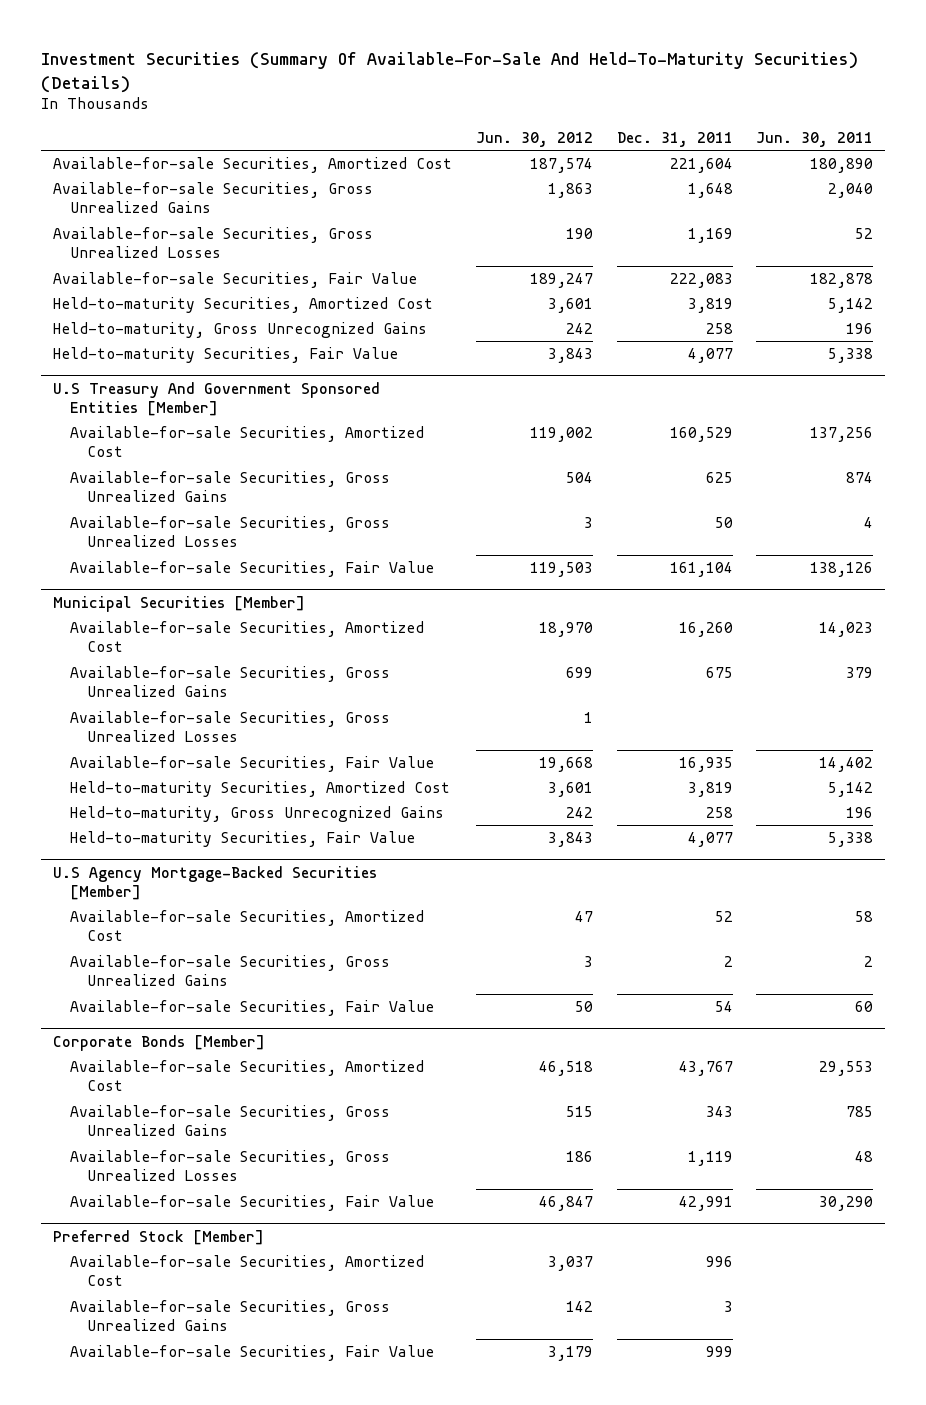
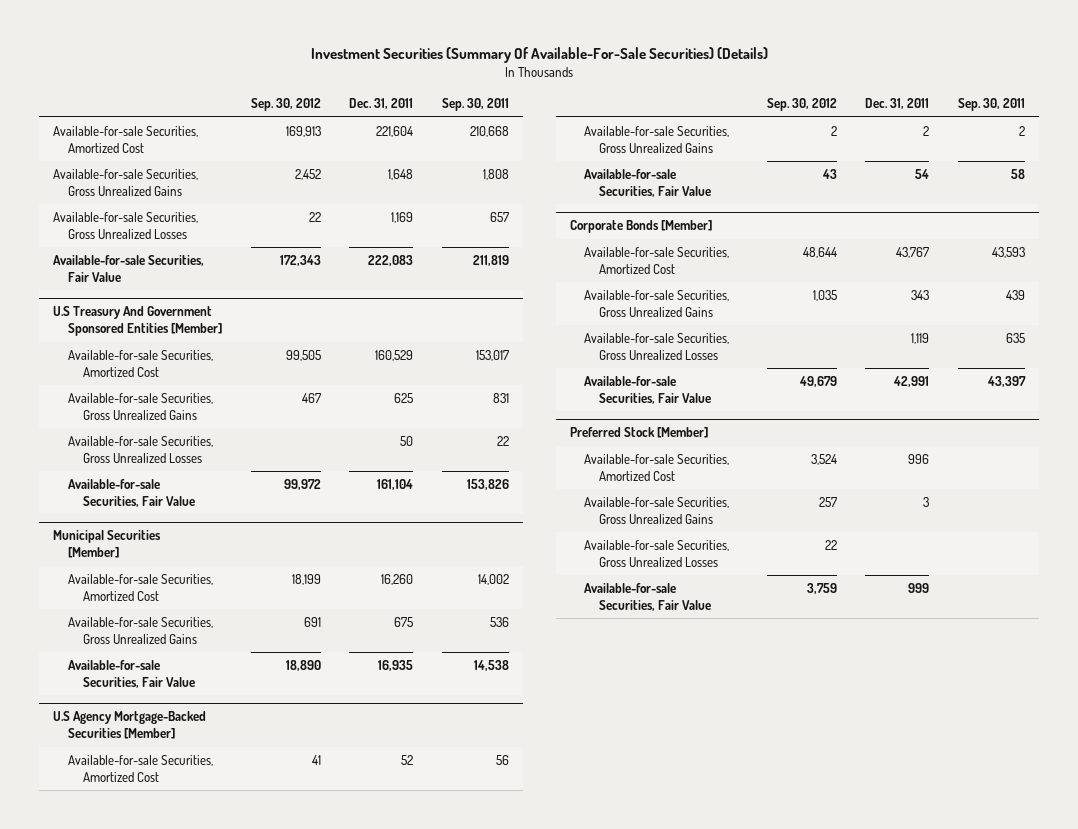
- Investment Securities (Summary Of Available-For-Sale And Held-To-Maturity Securities) (Details)
+ Investment Securities (Summary Of Available-For-Sale Securities) (Details)
- | Jun. 30, 2012 | Dec. 31, 2011 | Jun. 30, 2011
+ | Sep. 30, 2012 | Dec. 31, 2011 | Sep. 30, 2011
- Held-to-maturity Securities, Amortized Cost | 3,601 | 3,819 | 5,142
- Held-to-maturity, Gross Unrecognized Gains | 242 | 258 | 196
- Held-to-maturity Securities, Fair Value | 3,843 | 4,077 | 5,338
@ Municipal Securities [Member]
- Available-for-sale Securities, Gross Unrealized Losses | 1 | |
- Held-to-maturity Securities, Amortized Cost | 3,601 | 3,819 | 5,142
- Held-to-maturity, Gross Unrecognized Gains | 242 | 258 | 196
- Held-to-maturity Securities, Fair Value | 3,843 | 4,077 | 5,338
@ Preferred Stock [Member]
+ Available-for-sale Securities, Gross Unrealized Losses | 22 | |

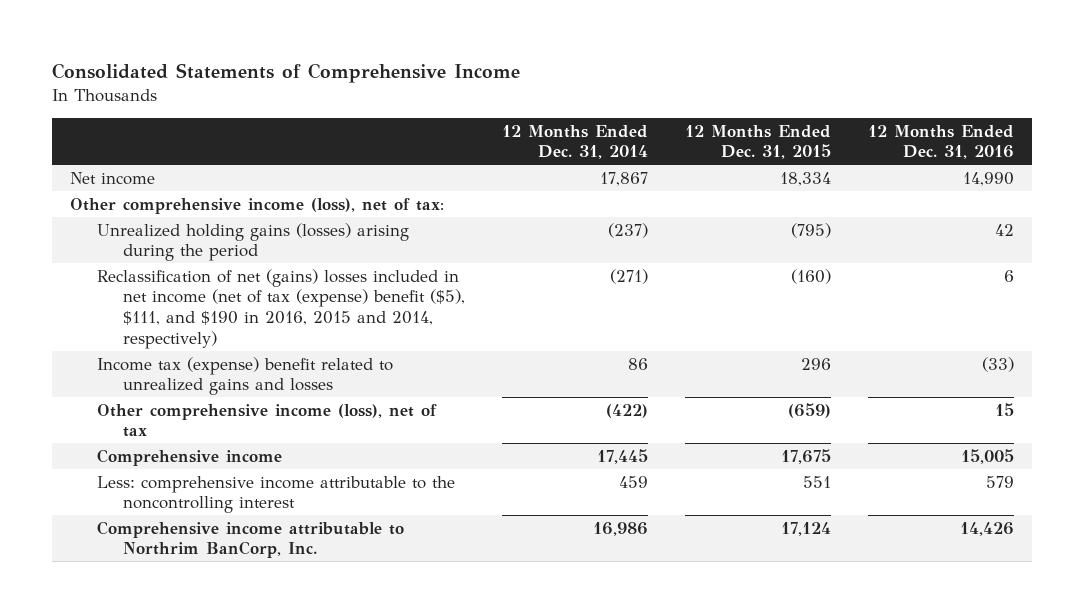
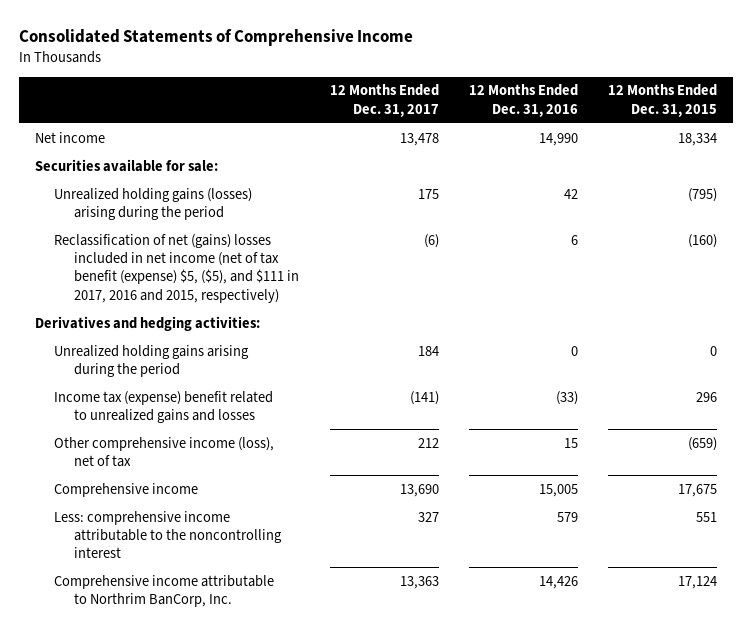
- | 12 Months Ended Dec. 31, 2014 | 12 Months Ended Dec. 31, 2015 | 12 Months Ended Dec. 31, 2016
+ | 12 Months Ended Dec. 31, 2017 | 12 Months Ended Dec. 31, 2016 | 12 Months Ended Dec. 31, 2015
- Other comprehensive income (loss), net of tax:
+ Securities available for sale:
- Reclassification of net (gains) losses included in net income (net of tax (expense) benefit ($5), $111, and $190 in 2016, 2015 and 2014, respectively) | (271) | (160) | 6
+ Reclassification of net (gains) losses included in net income (net of tax benefit (expense) $5, ($5), and $111 in 2017, 2016 and 2015, respectively) | (6) | 6 | (160)
+ Derivatives and hedging activities:
+ Unrealized holding gains arising during the period | 184 | 0 | 0

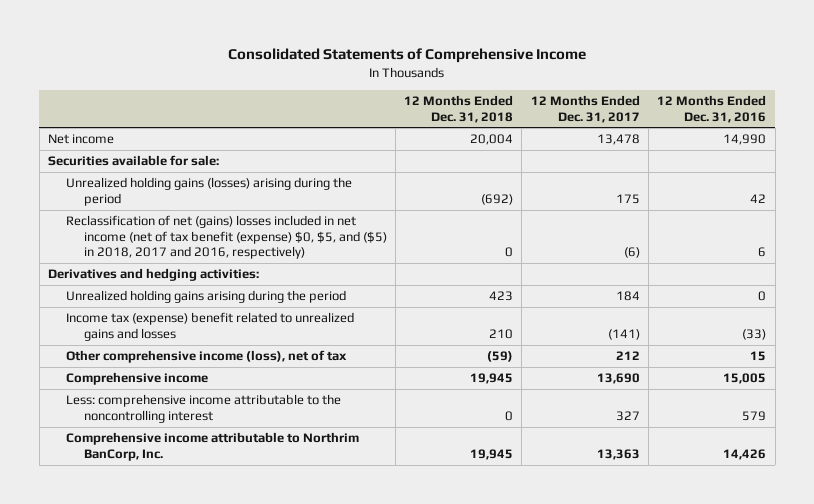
- | 12 Months Ended Dec. 31, 2017 | 12 Months Ended Dec. 31, 2016 | 12 Months Ended Dec. 31, 2015
+ | 12 Months Ended Dec. 31, 2018 | 12 Months Ended Dec. 31, 2017 | 12 Months Ended Dec. 31, 2016
- Reclassification of net (gains) losses included in net income (net of tax benefit (expense) $5, ($5), and $111 in 2017, 2016 and 2015, respectively) | (6) | 6 | (160)
+ Reclassification of net (gains) losses included in net income (net of tax benefit (expense) $0, $5, and ($5) in 2018, 2017 and 2016, respectively) | 0 | (6) | 6

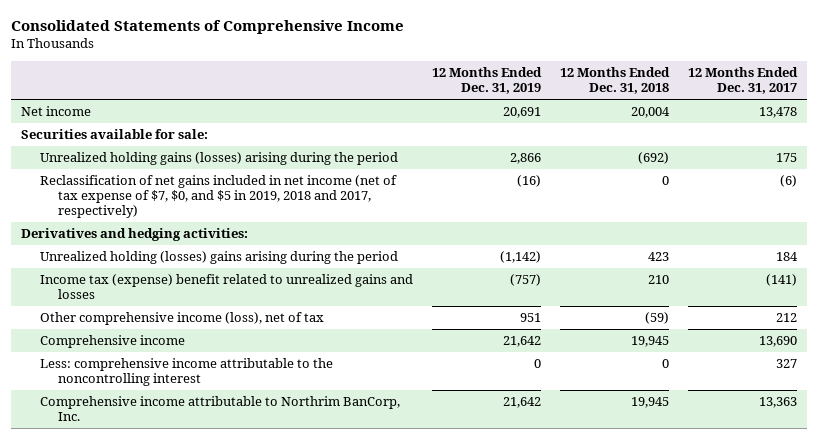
- | 12 Months Ended Dec. 31, 2018 | 12 Months Ended Dec. 31, 2017 | 12 Months Ended Dec. 31, 2016
+ | 12 Months Ended Dec. 31, 2019 | 12 Months Ended Dec. 31, 2018 | 12 Months Ended Dec. 31, 2017
- Reclassification of net (gains) losses included in net income (net of tax benefit (expense) $0, $5, and ($5) in 2018, 2017 and 2016, respectively) | 0 | (6) | 6
+ Reclassification of net gains included in net income (net of tax expense of $7, $0, and $5 in 2019, 2018 and 2017, respectively) | (16) | 0 | (6)
- Unrealized holding gains arising during the period | 423 | 184 | 0
+ Unrealized holding (losses) gains arising during the period | (1,142) | 423 | 184

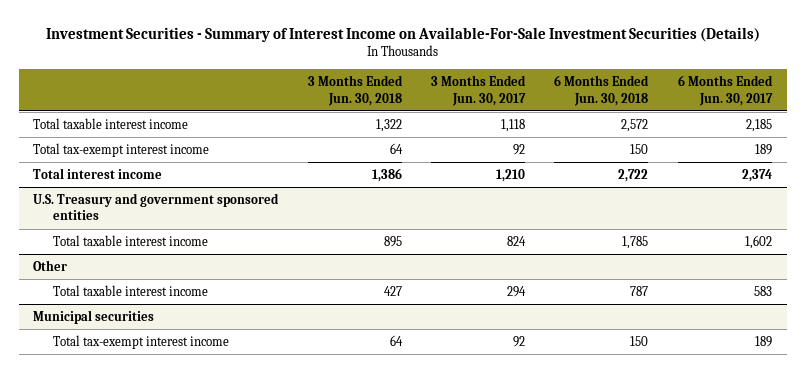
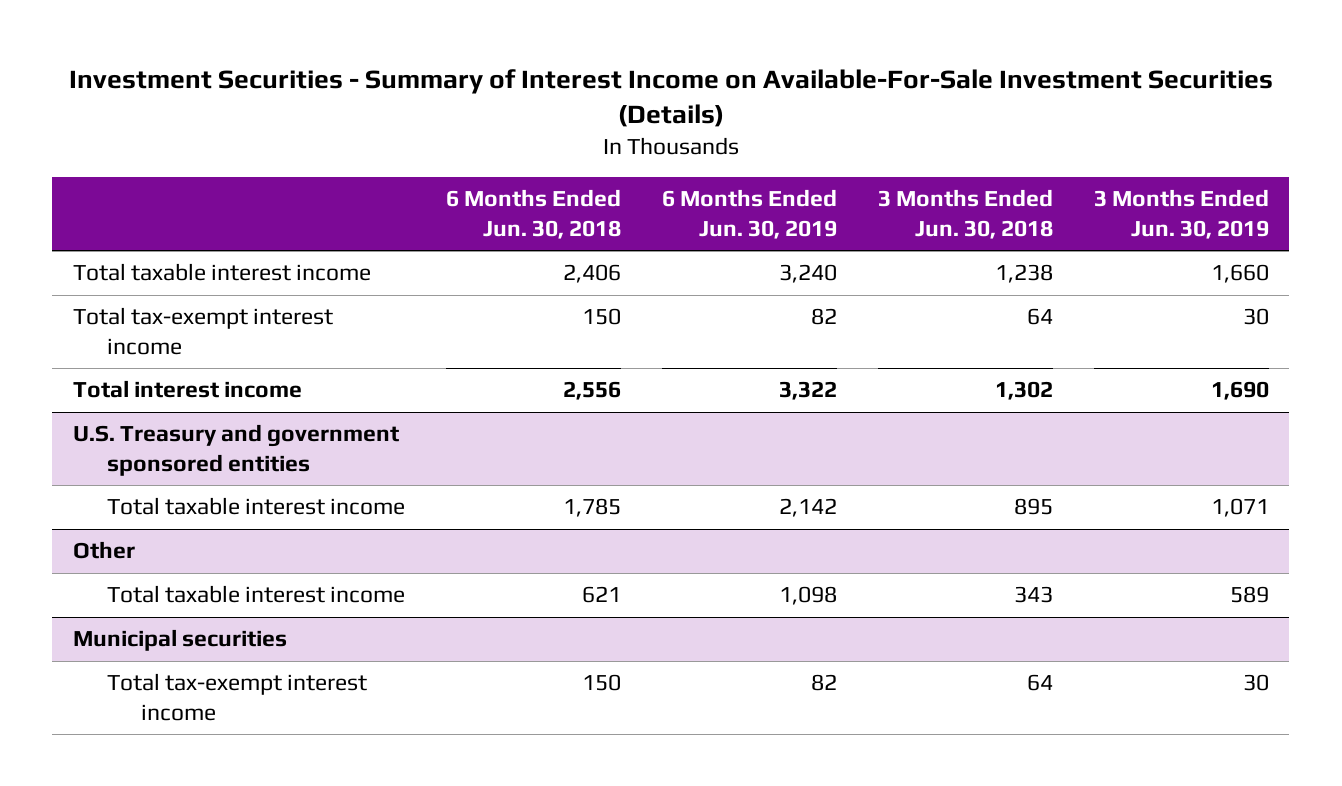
- | 3 Months Ended Jun. 30, 2018 | 3 Months Ended Jun. 30, 2017 | 6 Months Ended Jun. 30, 2018 | 6 Months Ended Jun. 30, 2017
+ | 6 Months Ended Jun. 30, 2018 | 6 Months Ended Jun. 30, 2019 | 3 Months Ended Jun. 30, 2018 | 3 Months Ended Jun. 30, 2019
- Total taxable interest income | 1,322 | 1,118 | 2,572 | 2,185
+ Total taxable interest income | 2,406 | 3,240 | 1,238 | 1,660
- Total interest income | 1,386 | 1,210 | 2,722 | 2,374
+ Total interest income | 2,556 | 3,322 | 1,302 | 1,690
@ Other
- Total taxable interest income | 427 | 294 | 787 | 583
+ Total taxable interest income | 621 | 1,098 | 343 | 589

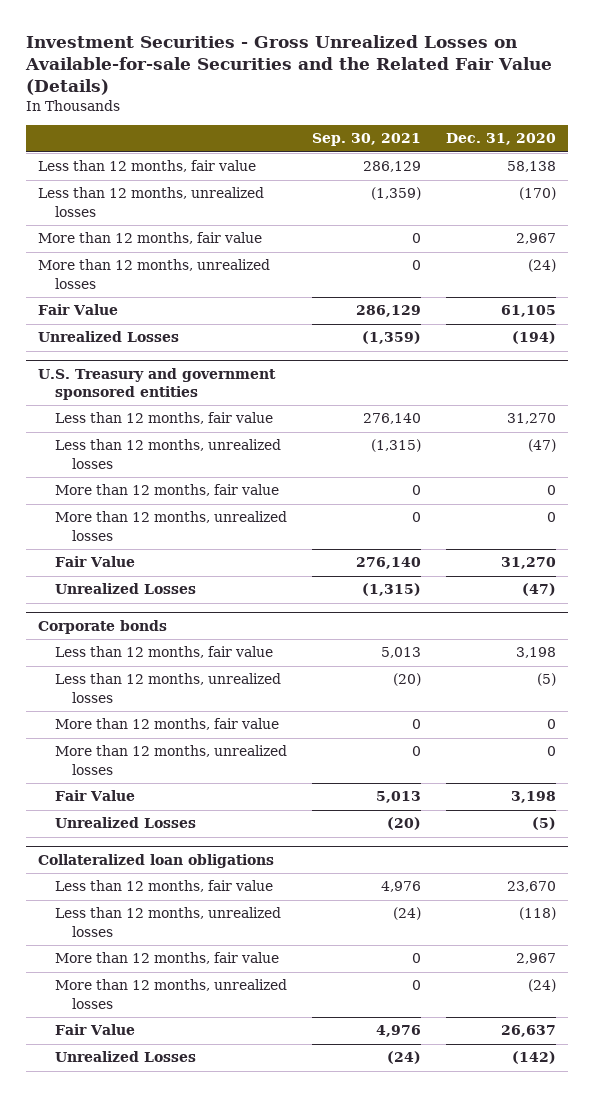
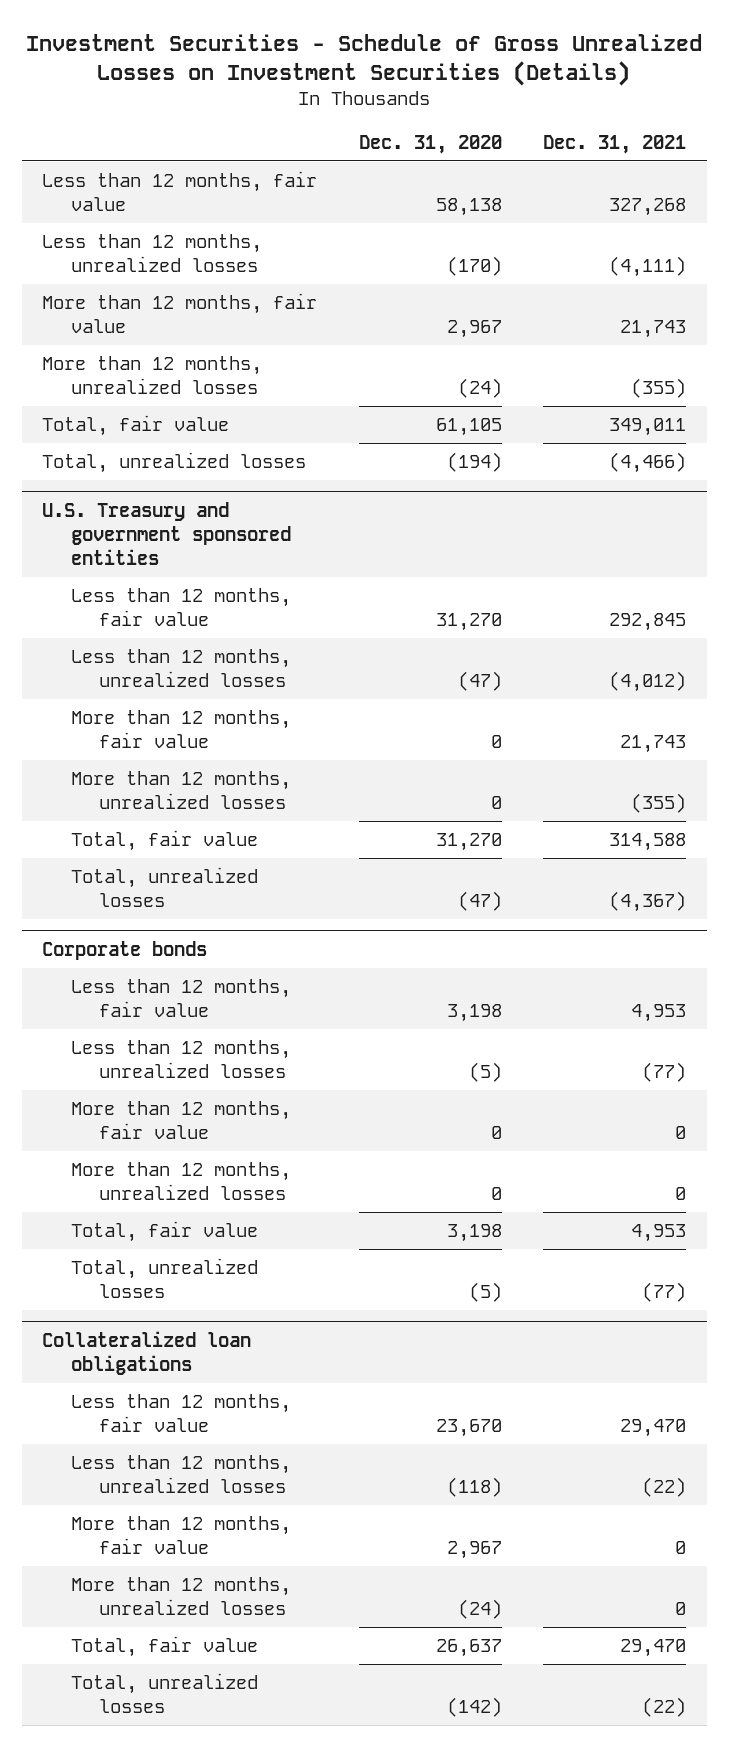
- Investment Securities - Gross Unrealized Losses on Available-for-sale Securities and the Related Fair Value (Details)
+ Investment Securities - Schedule of Gross Unrealized Losses on Investment Securities (Details)
- | Sep. 30, 2021 | Dec. 31, 2020
+ | Dec. 31, 2020 | Dec. 31, 2021
- Fair Value | 286,129 | 61,105
- Unrealized Losses | (1,359) | (194)
+ Total, fair value | 61,105 | 349,011
+ Total, unrealized losses | (194) | (4,466)
@ U.S. Treasury and government sponsored entities
- Fair Value | 276,140 | 31,270
- Unrealized Losses | (1,315) | (47)
+ Total, fair value | 31,270 | 314,588
+ Total, unrealized losses | (47) | (4,367)
@ Corporate bonds
- Fair Value | 5,013 | 3,198
- Unrealized Losses | (20) | (5)
+ Total, fair value | 3,198 | 4,953
+ Total, unrealized losses | (5) | (77)
@ Collateralized loan obligations
- Fair Value | 4,976 | 26,637
- Unrealized Losses | (24) | (142)
+ Total, fair value | 26,637 | 29,470
+ Total, unrealized losses | (142) | (22)

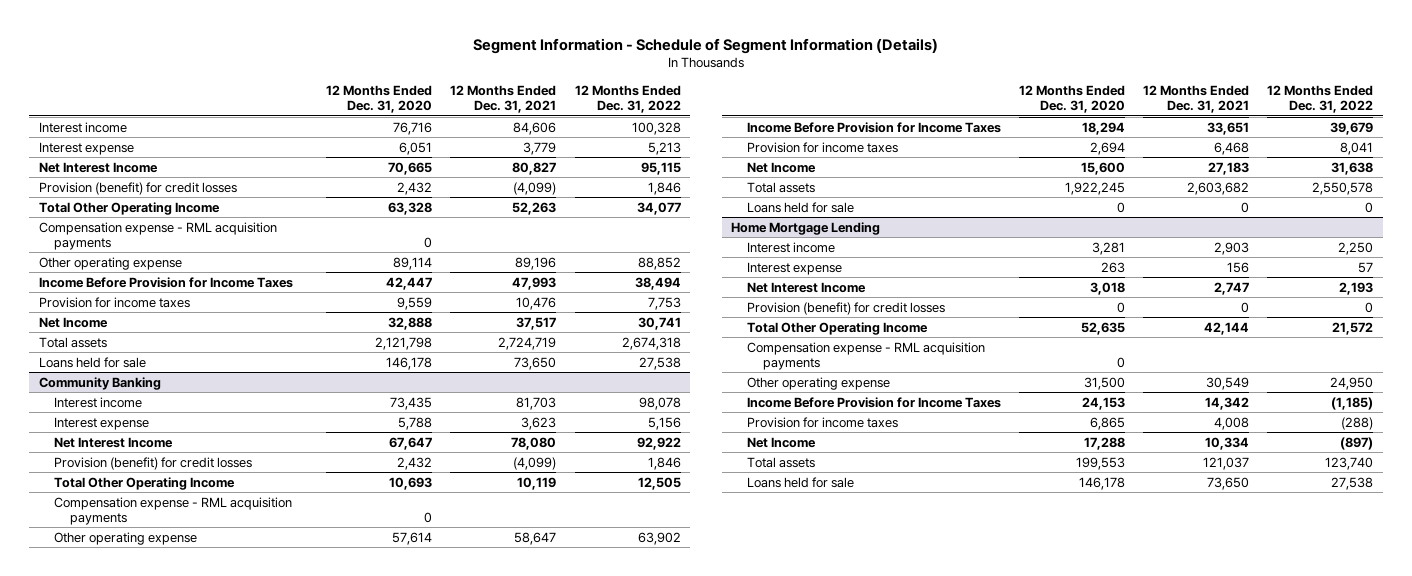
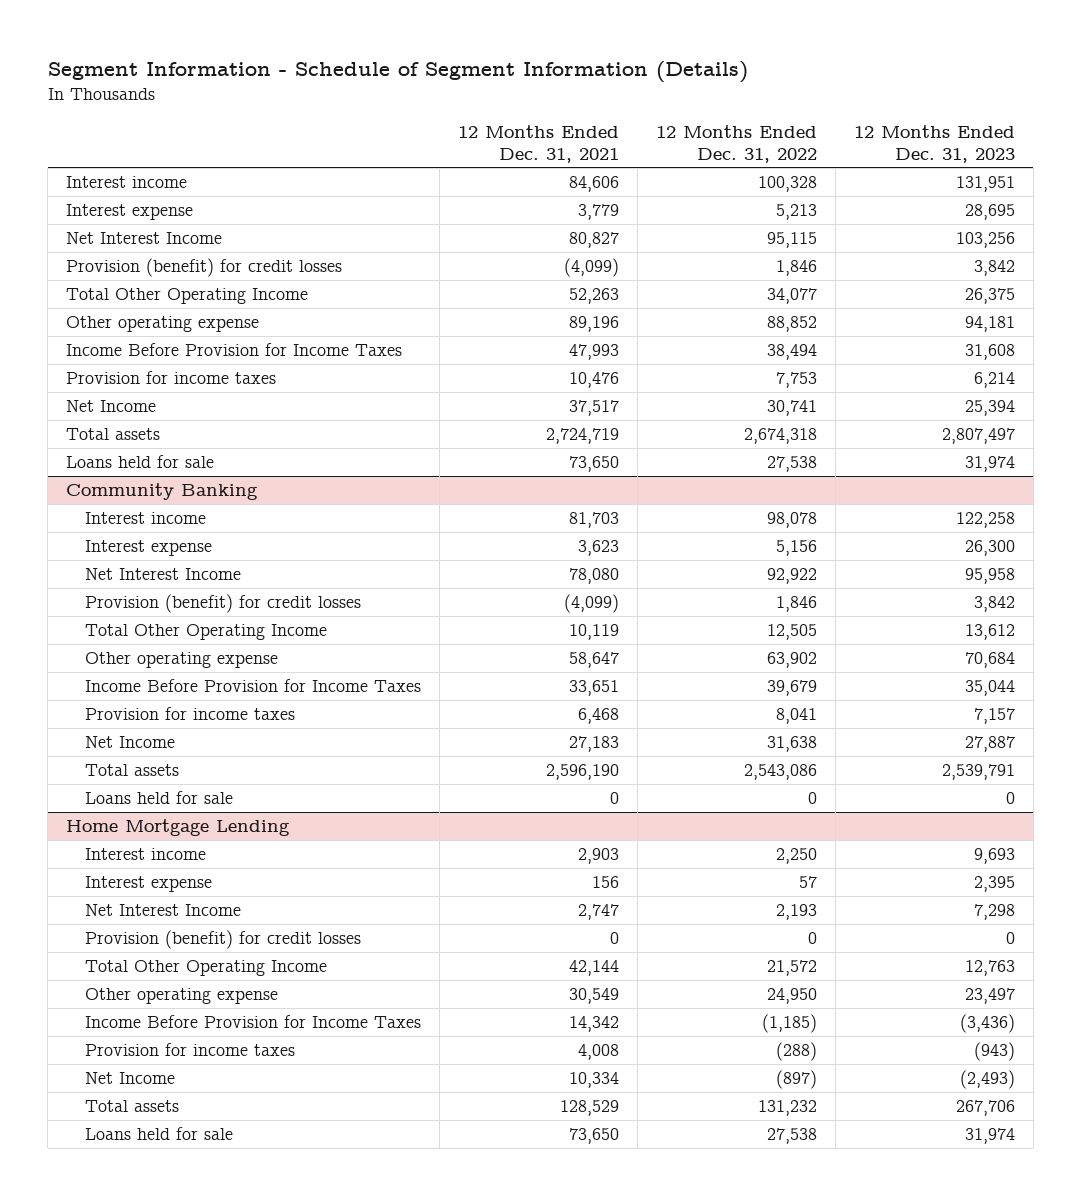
- | 12 Months Ended Dec. 31, 2020 | 12 Months Ended Dec. 31, 2021 | 12 Months Ended Dec. 31, 2022
+ | 12 Months Ended Dec. 31, 2021 | 12 Months Ended Dec. 31, 2022 | 12 Months Ended Dec. 31, 2023
- Compensation expense - RML acquisition payments | 0 | |
@ Community Banking
- Compensation expense - RML acquisition payments | 0 | |
- Total assets | 1,922,245 | 2,603,682 | 2,550,578
+ Total assets | 2,596,190 | 2,543,086 | 2,539,791
@ Home Mortgage Lending
- Compensation expense - RML acquisition payments | 0 | |
- Total assets | 199,553 | 121,037 | 123,740
+ Total assets | 128,529 | 131,232 | 267,706

